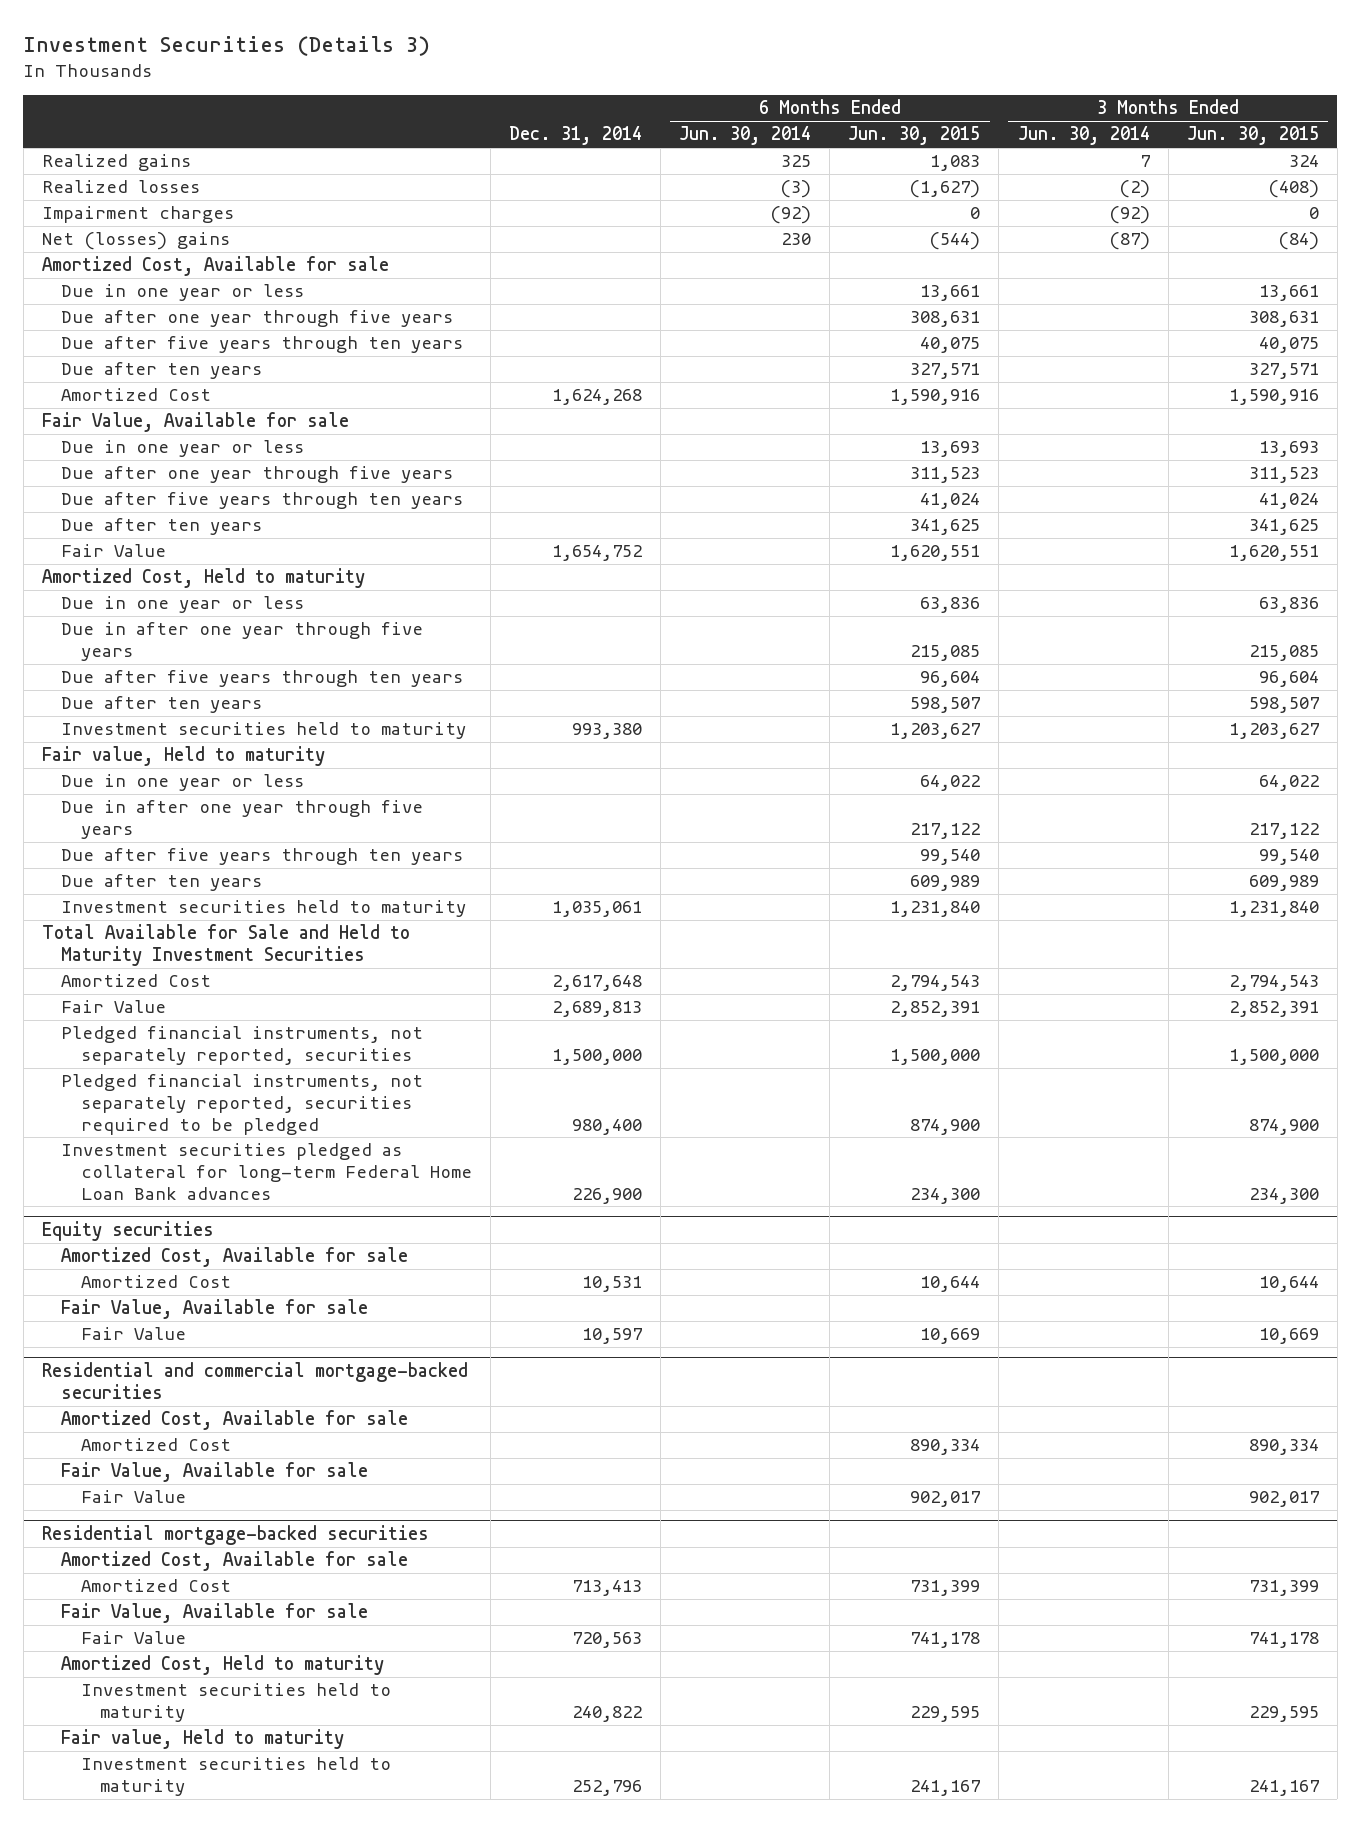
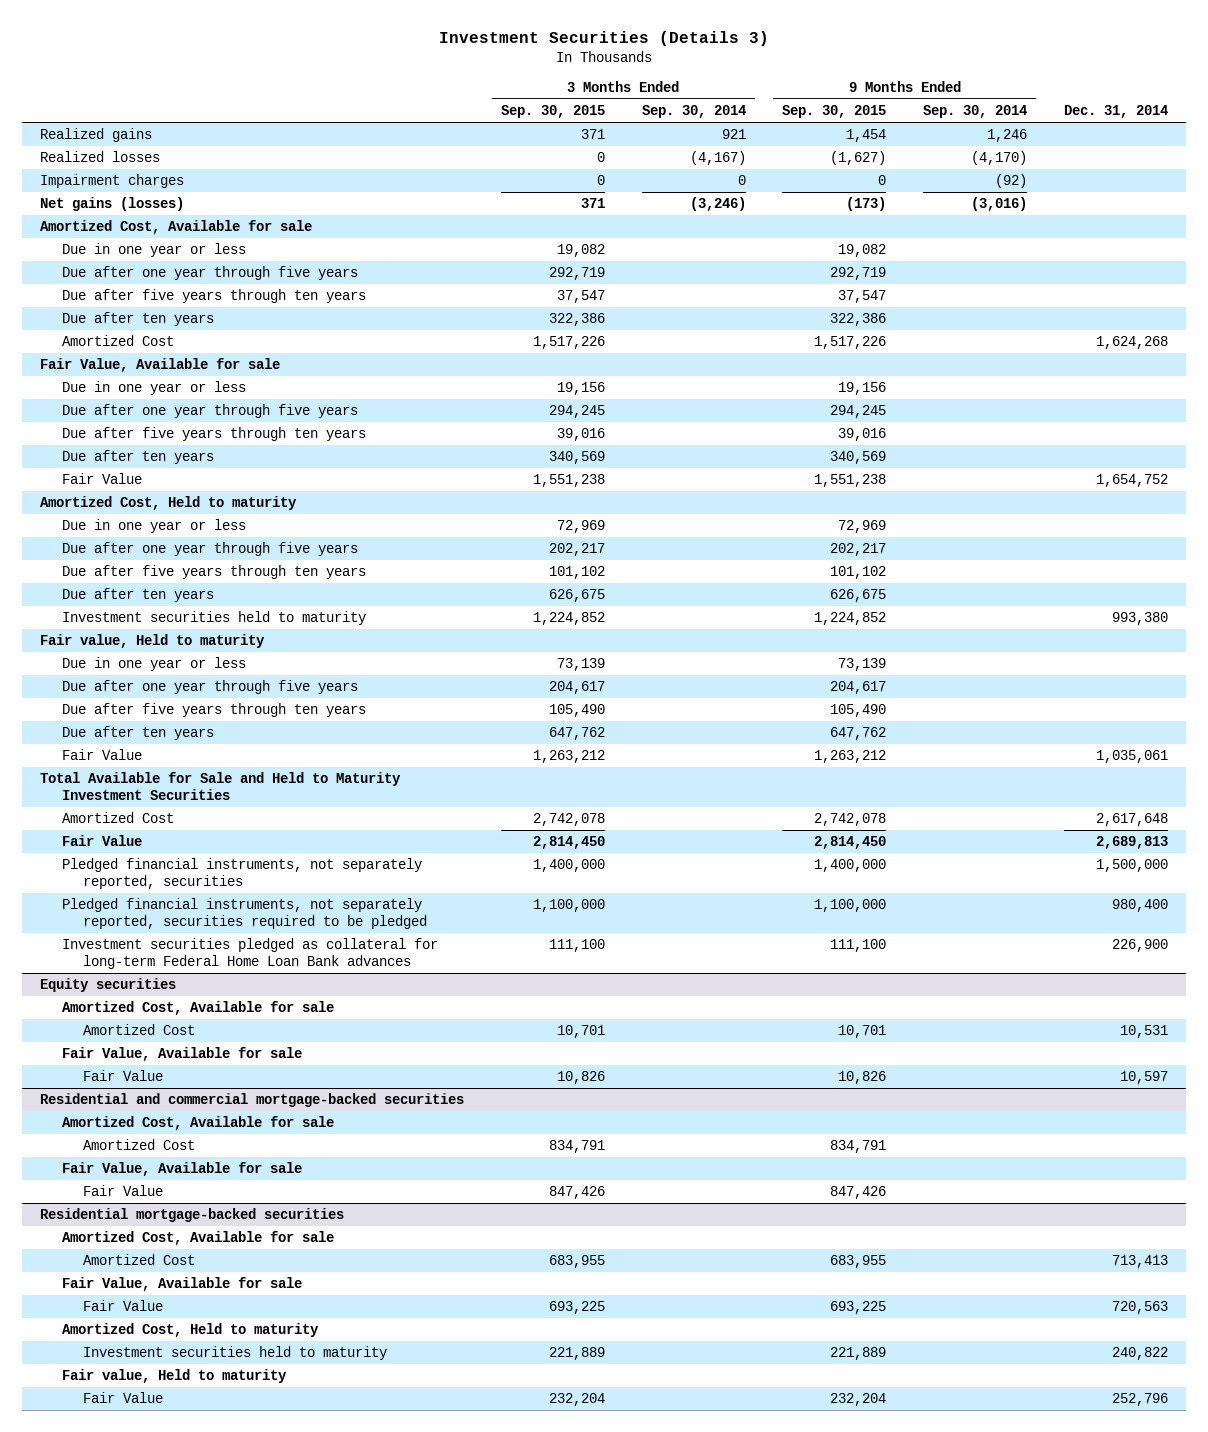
- | Dec. 31, 2014 | 6 Months Ended Jun. 30, 2014 | 6 Months Ended Jun. 30, 2015 | 3 Months Ended Jun. 30, 2014 | 3 Months Ended Jun. 30, 2015
+ | 3 Months Ended Sep. 30, 2015 | 3 Months Ended Sep. 30, 2014 | 9 Months Ended Sep. 30, 2015 | 9 Months Ended Sep. 30, 2014 | Dec. 31, 2014
- Net (losses) gains | | 230 | (544) | (87) | (84)
+ Net gains (losses) | 371 | (3,246) | (173) | (3,016) |
- Due in after one year through five years | | | 215,085 | | 215,085
+ Due after one year through five years | 202,217 | | 202,217 | |
- Due in after one year through five years | | | 217,122 | | 217,122
+ Due after one year through five years | 204,617 | | 204,617 | |
- Investment securities held to maturity | 1,035,061 | | 1,231,840 | | 1,231,840
+ Fair Value | 1,263,212 | | 1,263,212 | | 1,035,061
@ Residential mortgage-backed securities
- Investment securities held to maturity | 252,796 | | 241,167 | | 241,167
+ Fair Value | 232,204 | | 232,204 | | 252,796

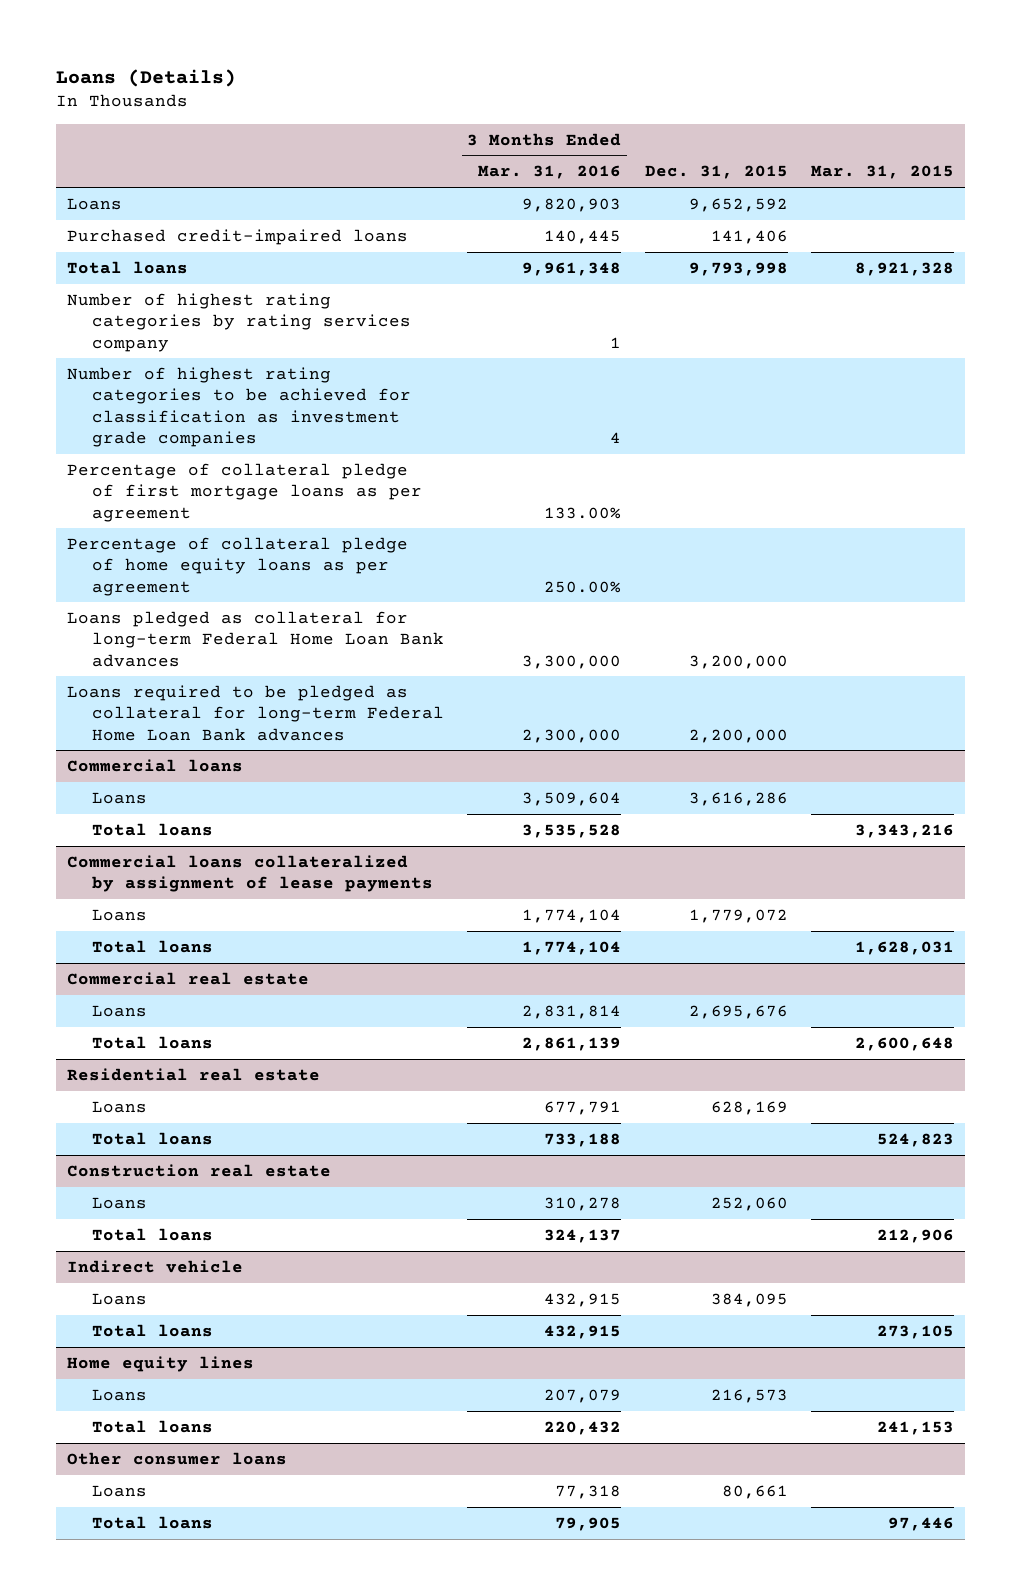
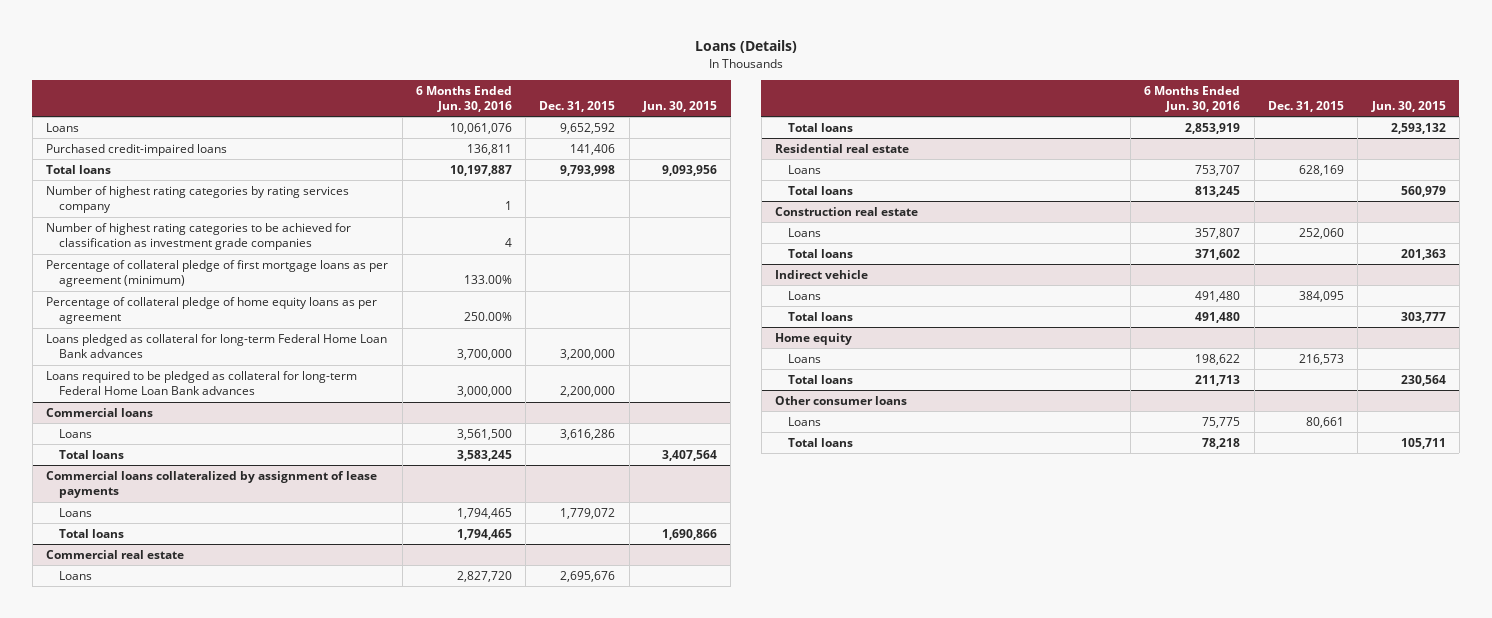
- | 3 Months Ended Mar. 31, 2016 | Dec. 31, 2015 | Mar. 31, 2015
+ | 6 Months Ended Jun. 30, 2016 | Dec. 31, 2015 | Jun. 30, 2015
- Percentage of collateral pledge of first mortgage loans as per agreement | 133.00% | |
+ Percentage of collateral pledge of first mortgage loans as per agreement (minimum) | 133.00% | |
- Home equity lines
+ Home equity

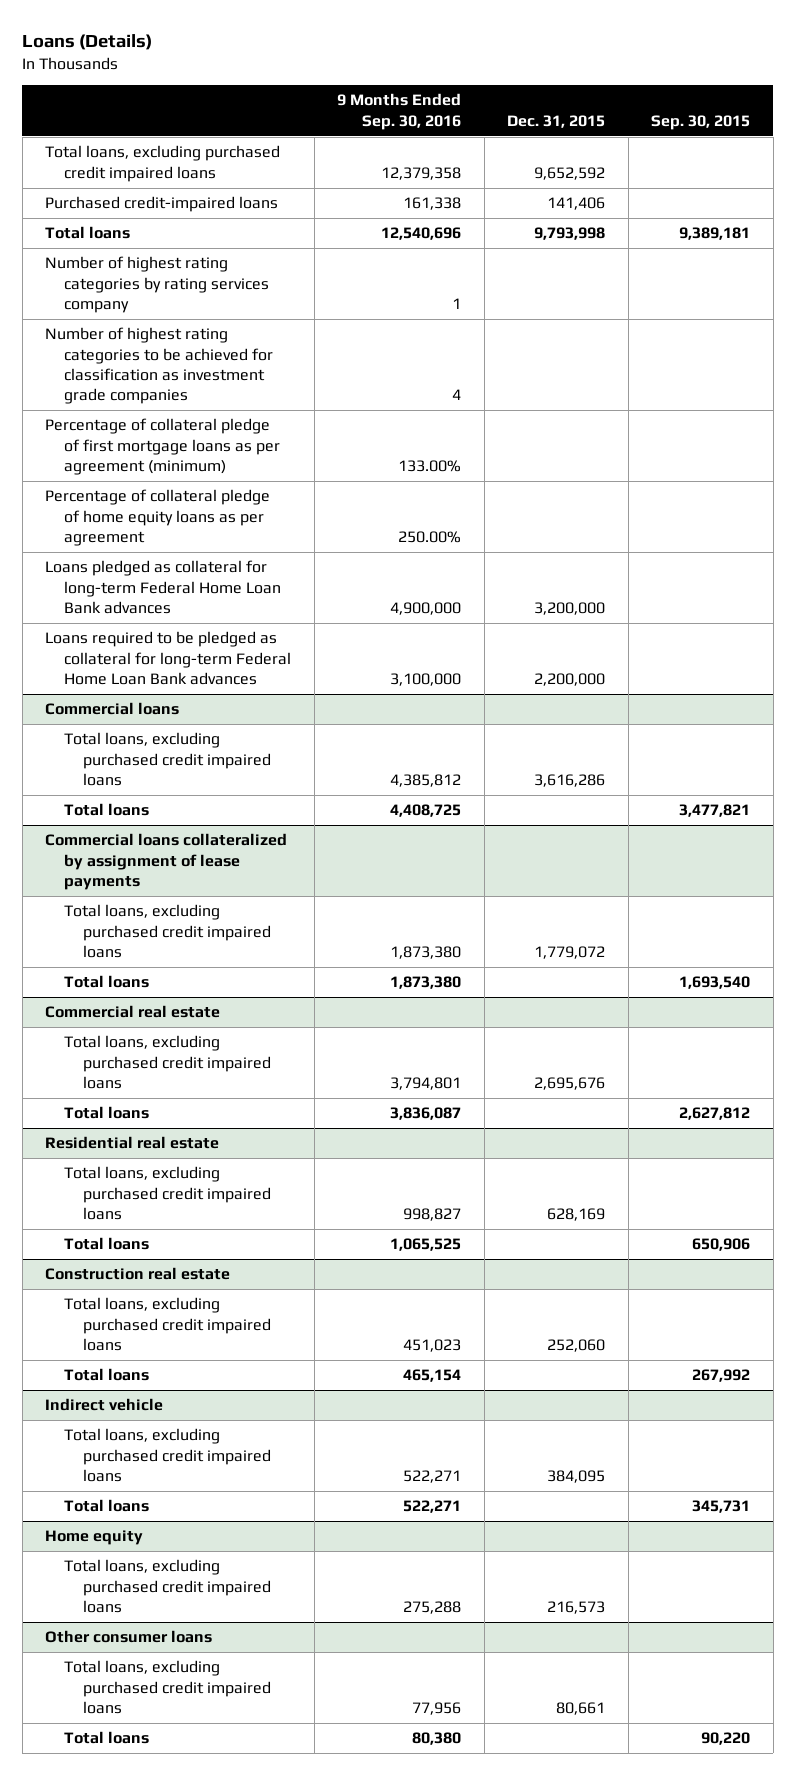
- | 6 Months Ended Jun. 30, 2016 | Dec. 31, 2015 | Jun. 30, 2015
+ | 9 Months Ended Sep. 30, 2016 | Dec. 31, 2015 | Sep. 30, 2015
- Loans | 10,061,076 | 9,652,592 |
+ Total loans, excluding purchased credit impaired loans | 12,379,358 | 9,652,592 |
@ Commercial loans
- Loans | 3,561,500 | 3,616,286 |
+ Total loans, excluding purchased credit impaired loans | 4,385,812 | 3,616,286 |
@ Commercial loans collateralized by assignment of lease payments
- Loans | 1,794,465 | 1,779,072 |
+ Total loans, excluding purchased credit impaired loans | 1,873,380 | 1,779,072 |
@ Commercial real estate
- Loans | 2,827,720 | 2,695,676 |
+ Total loans, excluding purchased credit impaired loans | 3,794,801 | 2,695,676 |
@ Residential real estate
- Loans | 753,707 | 628,169 |
+ Total loans, excluding purchased credit impaired loans | 998,827 | 628,169 |
@ Construction real estate
- Loans | 357,807 | 252,060 |
+ Total loans, excluding purchased credit impaired loans | 451,023 | 252,060 |
@ Indirect vehicle
- Loans | 491,480 | 384,095 |
+ Total loans, excluding purchased credit impaired loans | 522,271 | 384,095 |
@ Home equity
- Loans | 198,622 | 216,573 |
- Total loans | 211,713 | | 230,564
+ Total loans, excluding purchased credit impaired loans | 275,288 | 216,573 |
@ Other consumer loans
- Loans | 75,775 | 80,661 |
+ Total loans, excluding purchased credit impaired loans | 77,956 | 80,661 |

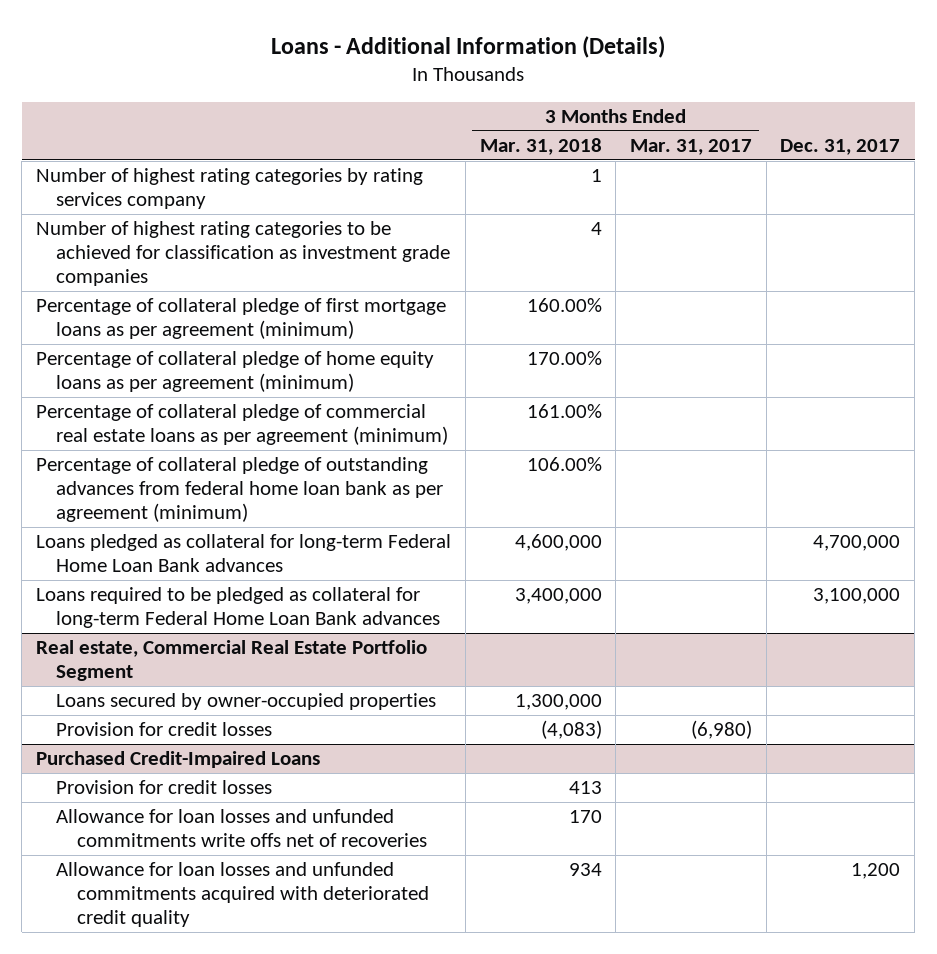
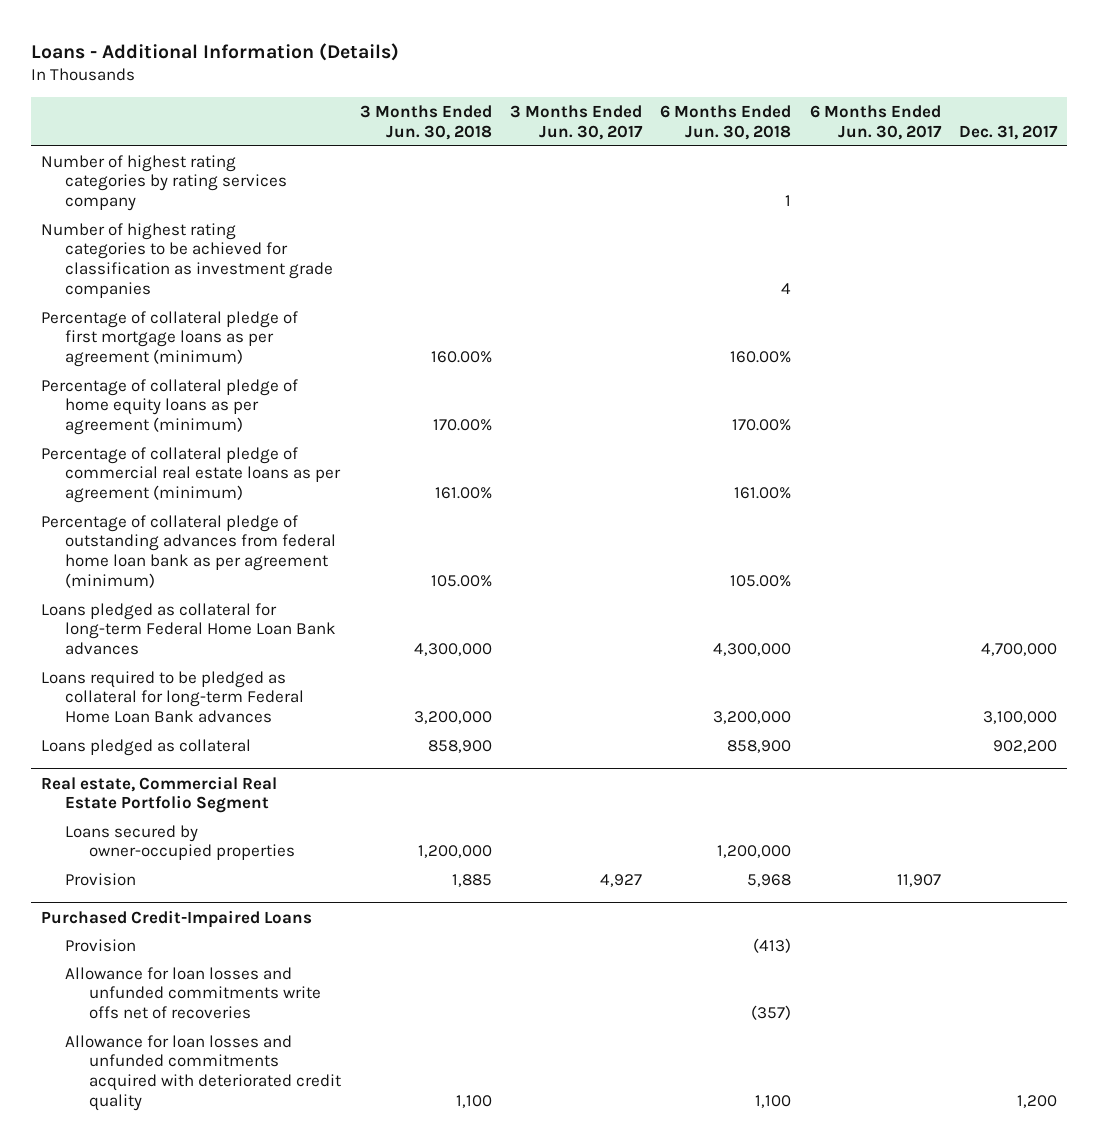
- | 3 Months Ended Mar. 31, 2018 | 3 Months Ended Mar. 31, 2017 | Dec. 31, 2017
+ | 3 Months Ended Jun. 30, 2018 | 3 Months Ended Jun. 30, 2017 | 6 Months Ended Jun. 30, 2018 | 6 Months Ended Jun. 30, 2017 | Dec. 31, 2017
+ Loans pledged as collateral | 858,900 | | 858,900 | | 902,200
@ Real estate, Commercial Real Estate Portfolio Segment
- Provision for credit losses | (4,083) | (6,980) |
+ Provision | 1,885 | 4,927 | 5,968 | 11,907 |
@ Purchased Credit-Impaired Loans
- Provision for credit losses | 413 | |
+ Provision | | | (413) | |

